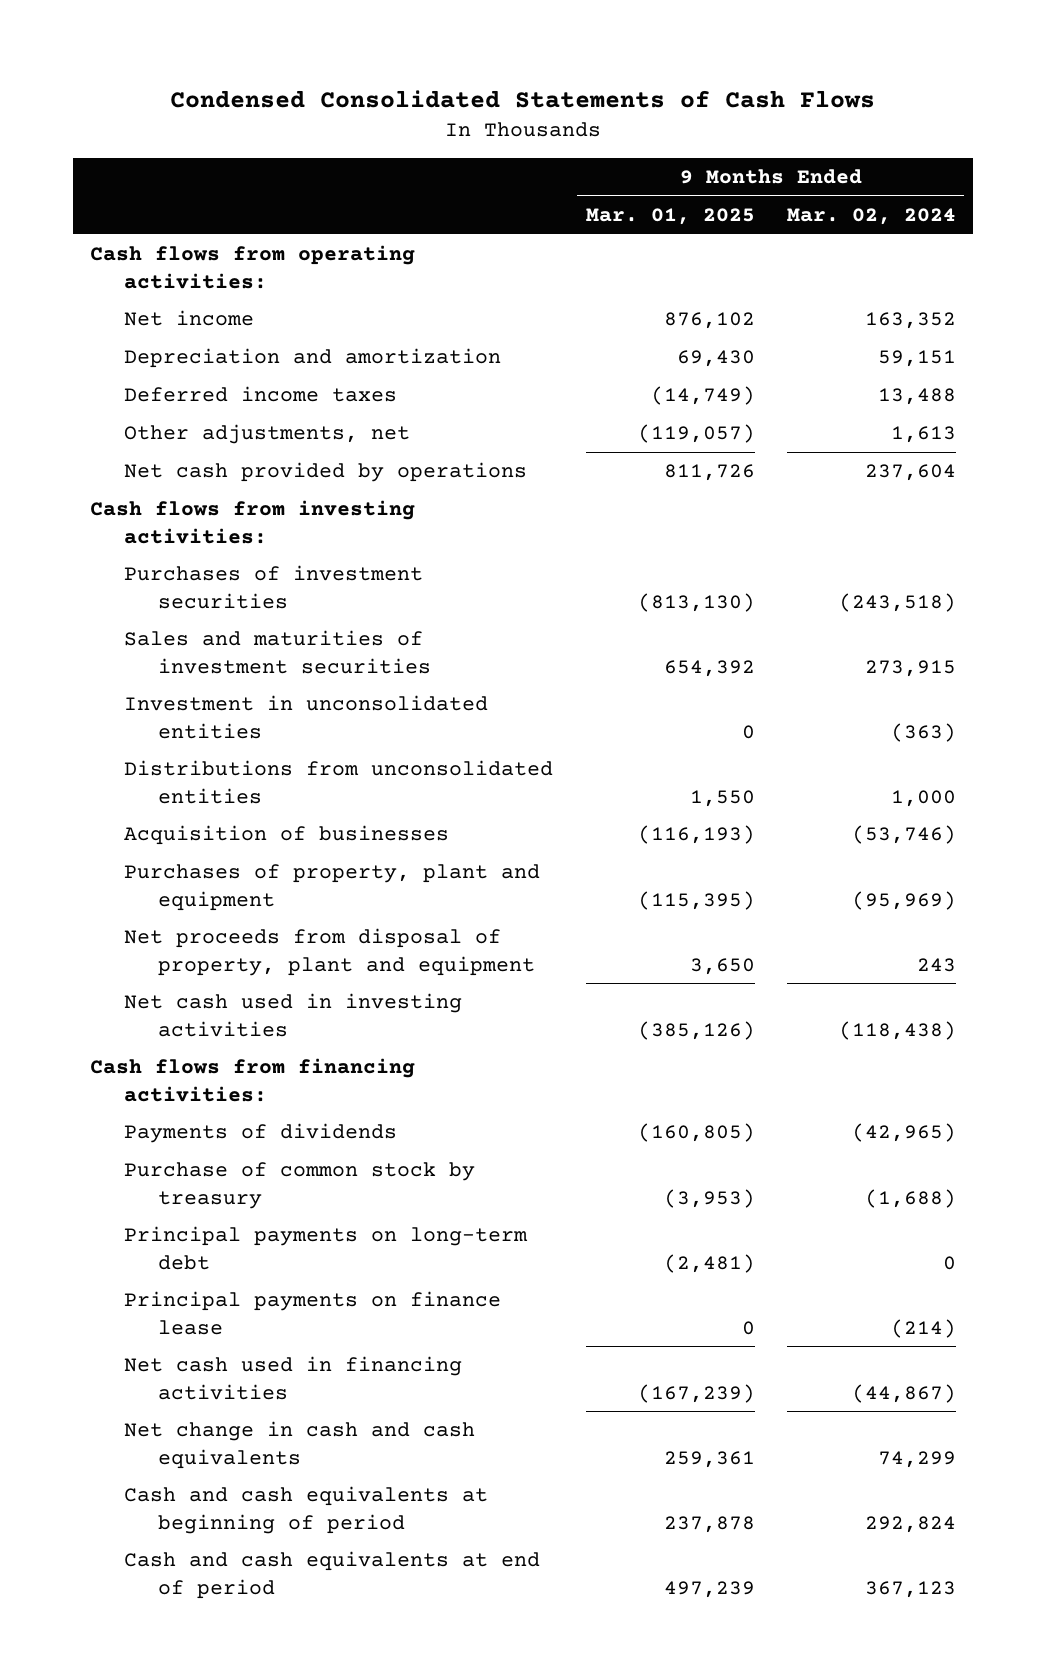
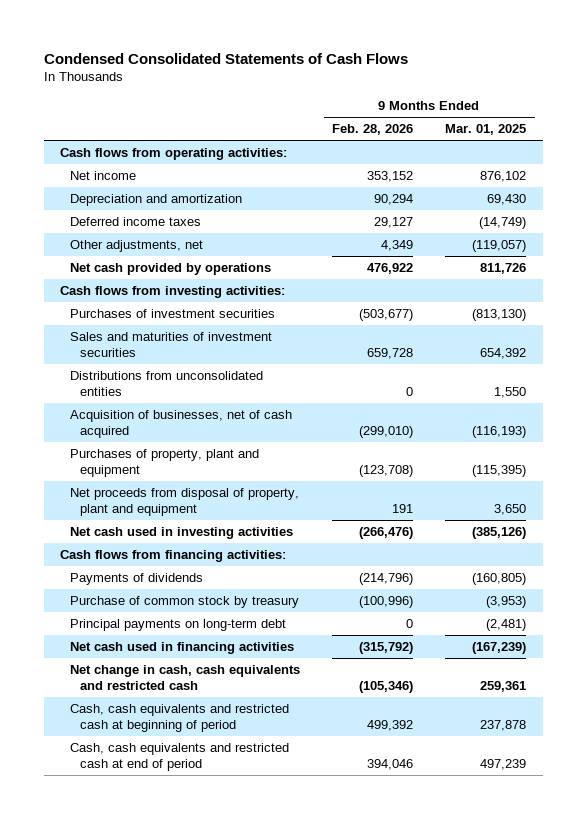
- | 9 Months Ended Mar. 01, 2025 | 9 Months Ended Mar. 02, 2024
+ | 9 Months Ended Feb. 28, 2026 | 9 Months Ended Mar. 01, 2025
- Investment in unconsolidated entities | 0 | (363)
- Acquisition of businesses | (116,193) | (53,746)
+ Acquisition of businesses, net of cash acquired | (299,010) | (116,193)
- Principal payments on finance lease | 0 | (214)
- Net change in cash and cash equivalents | 259,361 | 74,299
- Cash and cash equivalents at beginning of period | 237,878 | 292,824
- Cash and cash equivalents at end of period | 497,239 | 367,123
+ Net change in cash, cash equivalents and restricted cash | (105,346) | 259,361
+ Cash, cash equivalents and restricted cash at beginning of period | 499,392 | 237,878
+ Cash, cash equivalents and restricted cash at end of period | 394,046 | 497,239

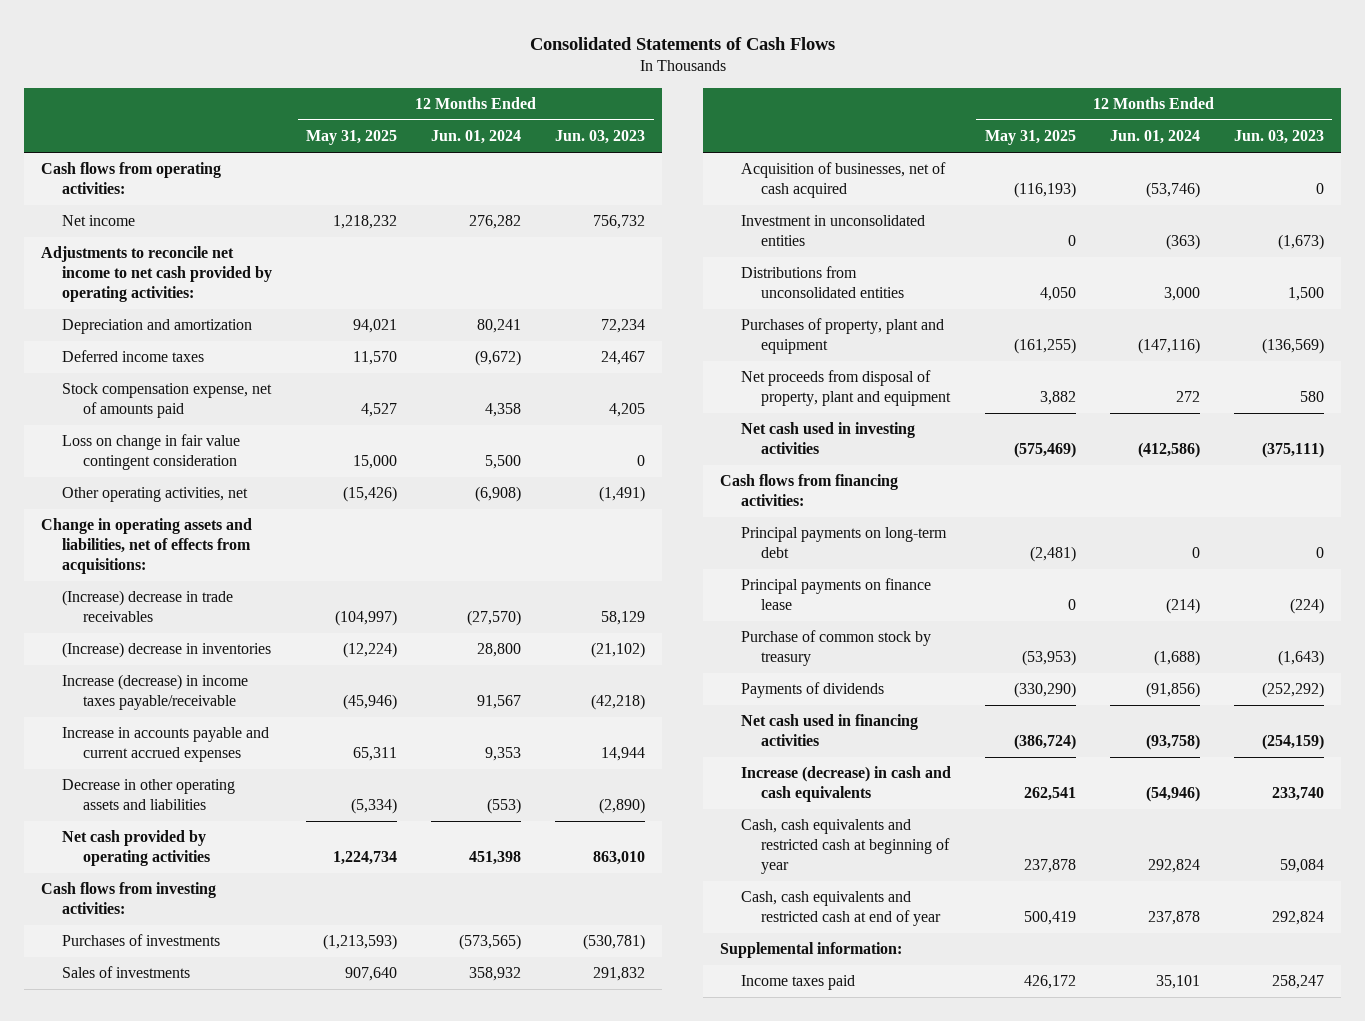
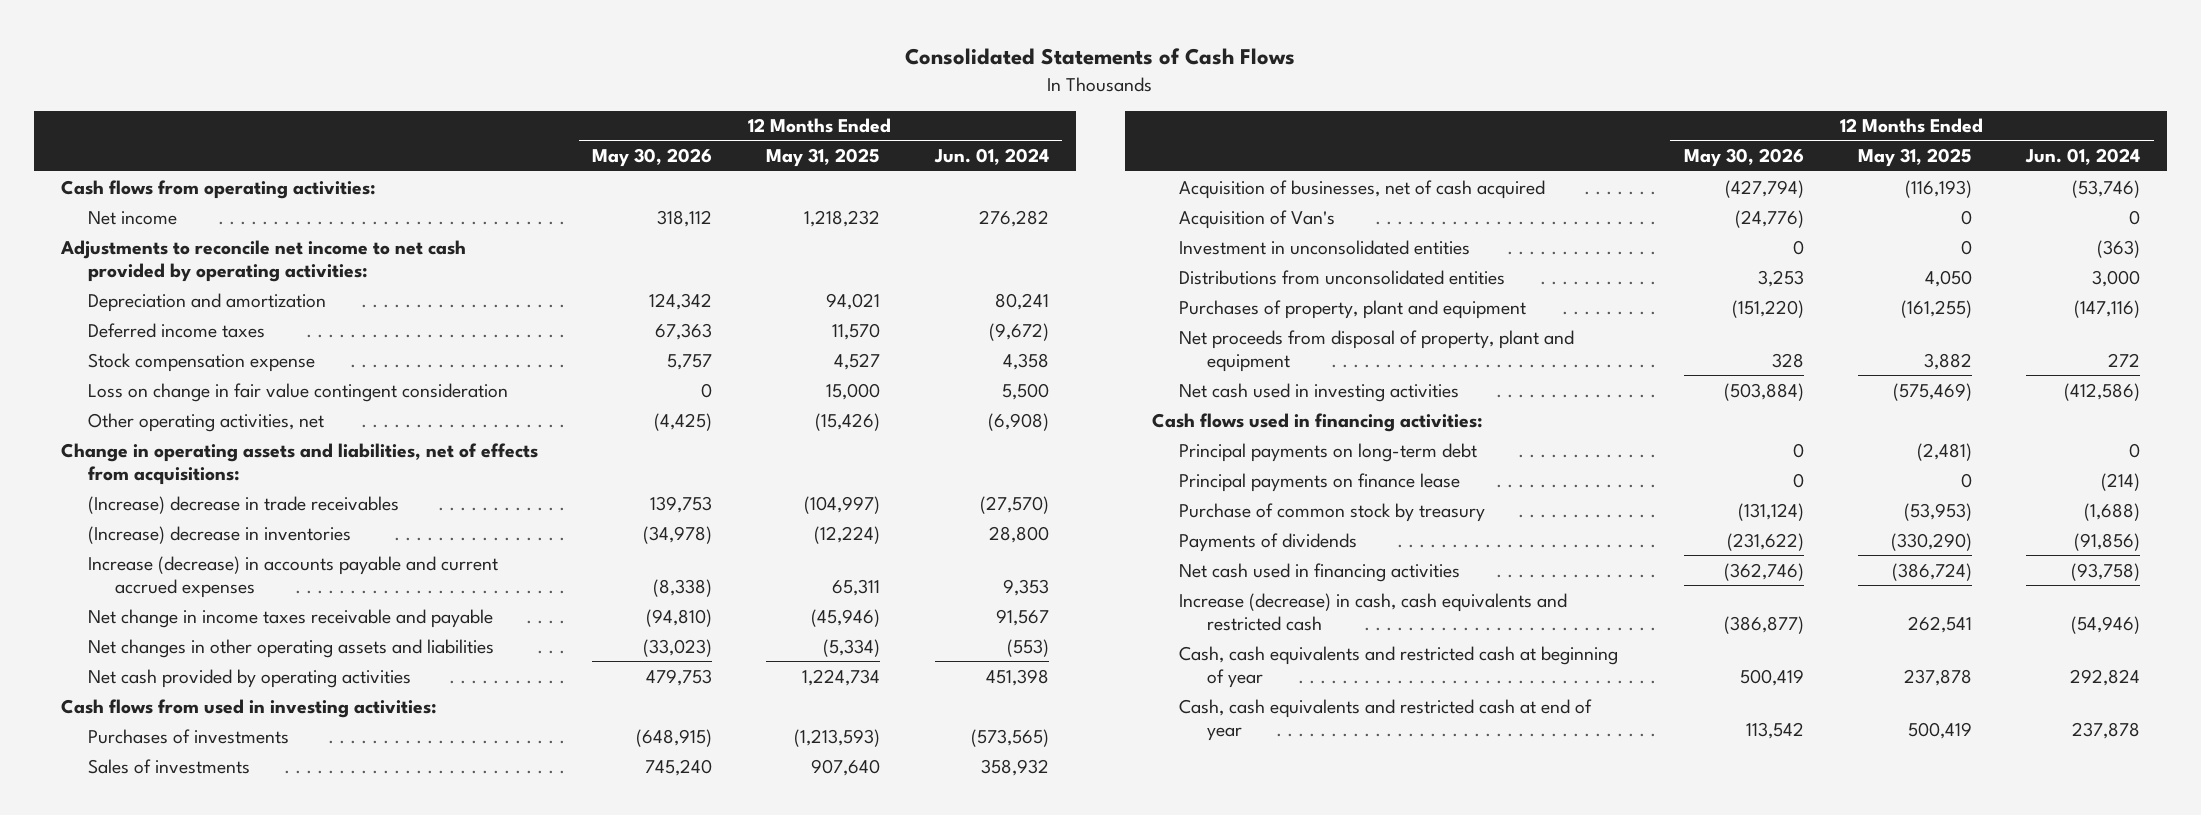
- | 12 Months Ended May 31, 2025 | 12 Months Ended Jun. 01, 2024 | 12 Months Ended Jun. 03, 2023
+ | 12 Months Ended May 30, 2026 | 12 Months Ended May 31, 2025 | 12 Months Ended Jun. 01, 2024
- Stock compensation expense, net of amounts paid | 4,527 | 4,358 | 4,205
+ Stock compensation expense | 5,757 | 4,527 | 4,358
- Increase (decrease) in income taxes payable/receivable | (45,946) | 91,567 | (42,218)
- Increase in accounts payable and current accrued expenses | 65,311 | 9,353 | 14,944
- Decrease in other operating assets and liabilities | (5,334) | (553) | (2,890)
+ Increase (decrease) in accounts payable and current accrued expenses | (8,338) | 65,311 | 9,353
+ Net change in income taxes receivable and payable | (94,810) | (45,946) | 91,567
+ Net changes in other operating assets and liabilities | (33,023) | (5,334) | (553)
- Cash flows from investing activities:
+ Cash flows from used in investing activities:
+ Acquisition of Van's | (24,776) | 0 | 0
- Cash flows from financing activities:
+ Cash flows used in financing activities:
- Increase (decrease) in cash and cash equivalents | 262,541 | (54,946) | 233,740
+ Increase (decrease) in cash, cash equivalents and restricted cash | (386,877) | 262,541 | (54,946)
- Supplemental information:
- Income taxes paid | 426,172 | 35,101 | 258,247

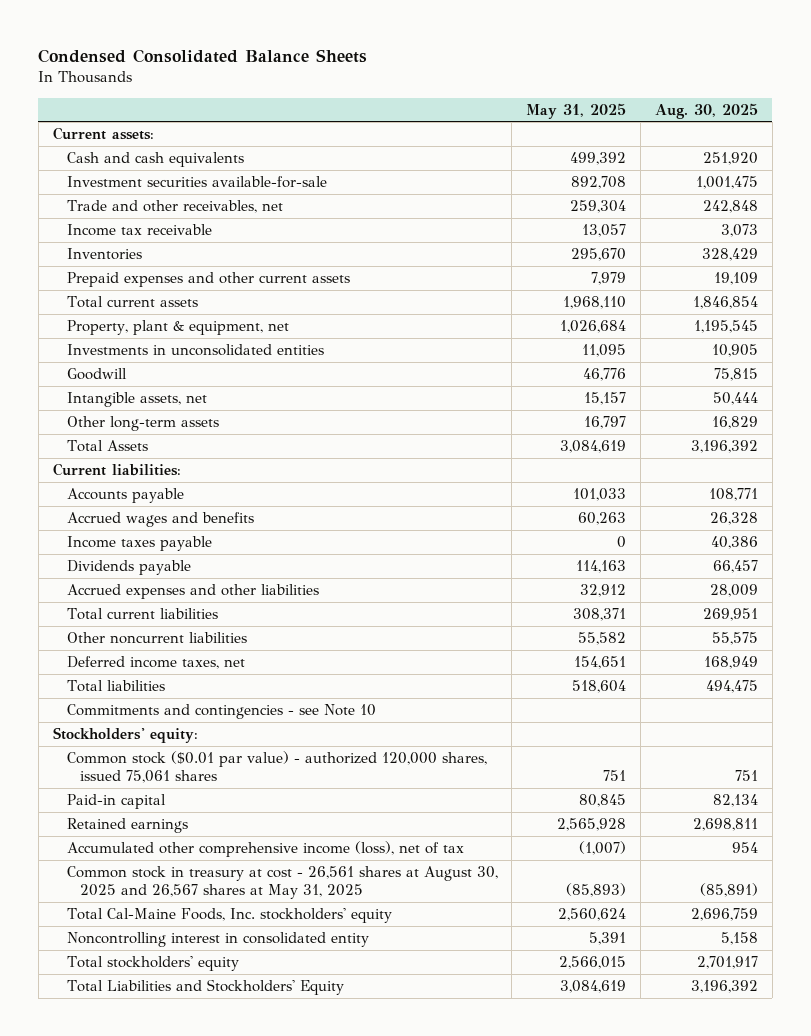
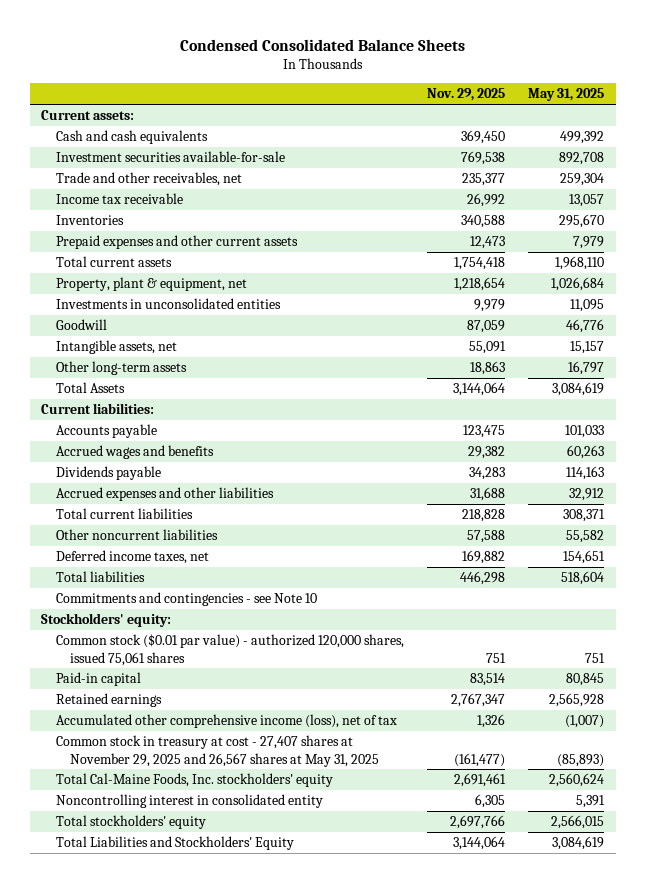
- | May 31, 2025 | Aug. 30, 2025
+ | Nov. 29, 2025 | May 31, 2025
- Income taxes payable | 0 | 40,386
- Common stock in treasury at cost - 26,561 shares at August 30, 2025 and 26,567 shares at May 31, 2025 | (85,893) | (85,891)
+ Common stock in treasury at cost - 27,407 shares at November 29, 2025 and 26,567 shares at May 31, 2025 | (161,477) | (85,893)

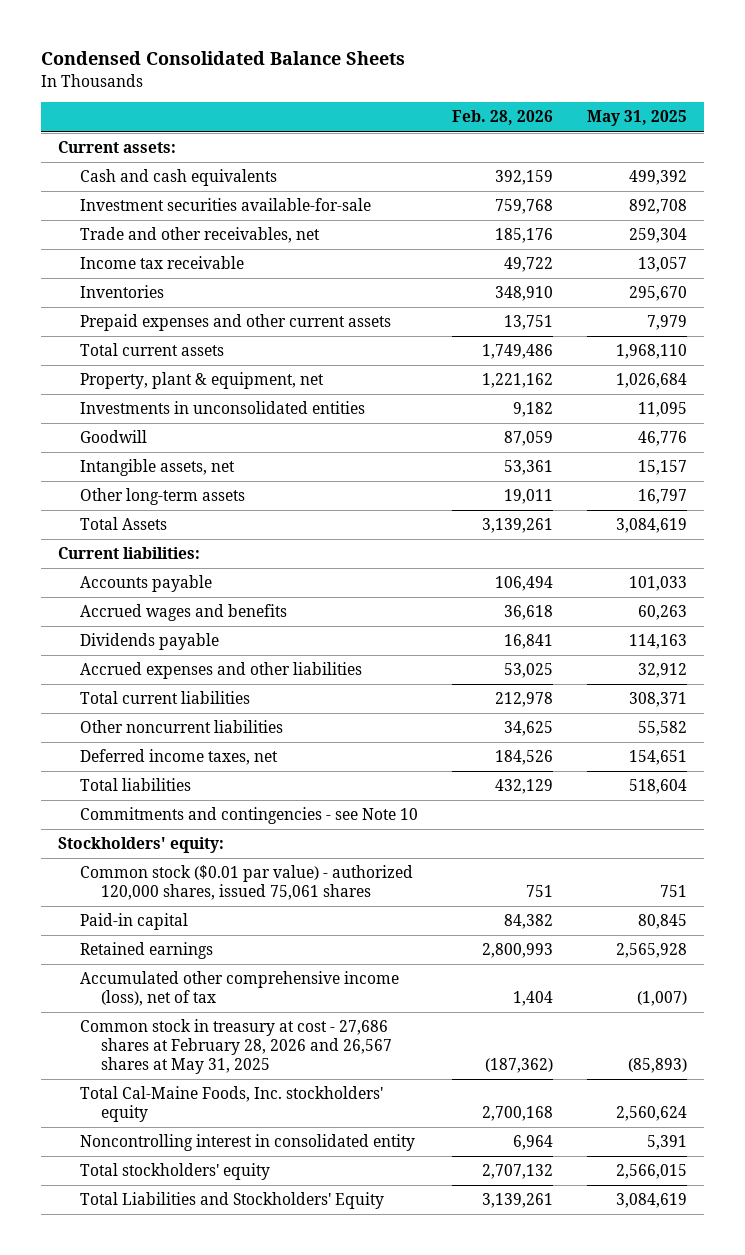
- | Nov. 29, 2025 | May 31, 2025
+ | Feb. 28, 2026 | May 31, 2025
- Common stock in treasury at cost - 27,407 shares at November 29, 2025 and 26,567 shares at May 31, 2025 | (161,477) | (85,893)
+ Common stock in treasury at cost - 27,686 shares at February 28, 2026 and 26,567 shares at May 31, 2025 | (187,362) | (85,893)

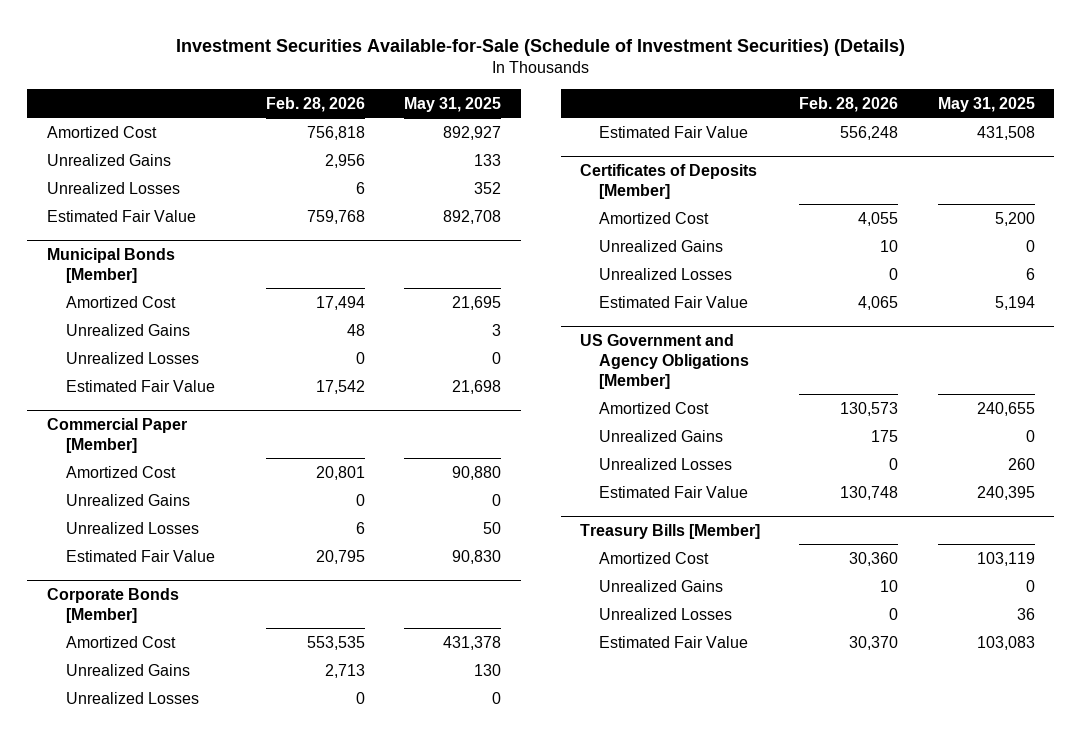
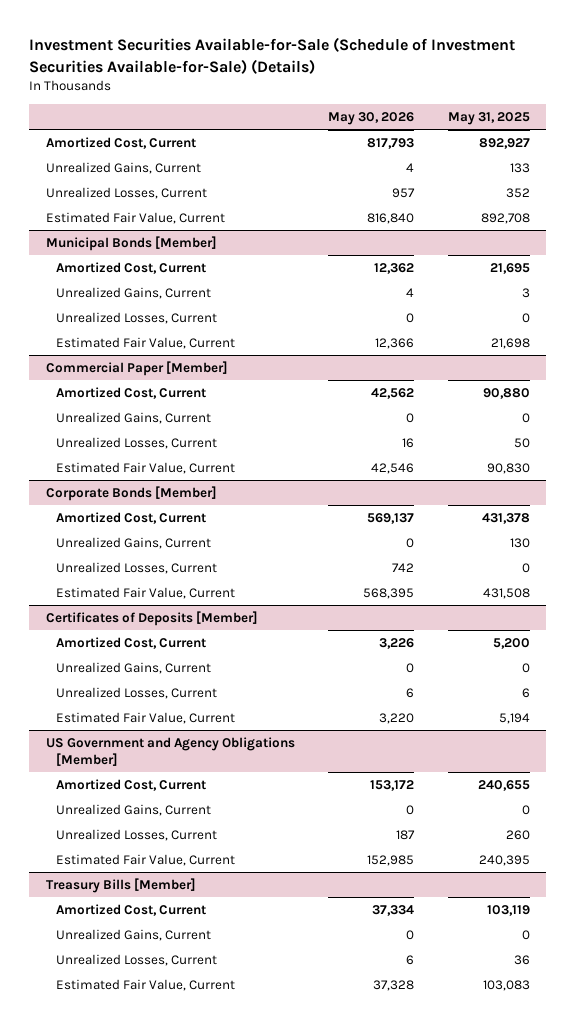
- Investment Securities Available-for-Sale (Schedule of Investment Securities) (Details)
+ Investment Securities Available-for-Sale (Schedule of Investment Securities Available-for-Sale) (Details)
- | Feb. 28, 2026 | May 31, 2025
+ | May 30, 2026 | May 31, 2025
- Amortized Cost | 756,818 | 892,927
- Unrealized Gains | 2,956 | 133
- Unrealized Losses | 6 | 352
- Estimated Fair Value | 759,768 | 892,708
+ Amortized Cost, Current | 817,793 | 892,927
+ Unrealized Gains, Current | 4 | 133
+ Unrealized Losses, Current | 957 | 352
+ Estimated Fair Value, Current | 816,840 | 892,708
@ Municipal Bonds [Member]
- Amortized Cost | 17,494 | 21,695
- Unrealized Gains | 48 | 3
- Unrealized Losses | 0 | 0
- Estimated Fair Value | 17,542 | 21,698
+ Amortized Cost, Current | 12,362 | 21,695
+ Unrealized Gains, Current | 4 | 3
+ Unrealized Losses, Current | 0 | 0
+ Estimated Fair Value, Current | 12,366 | 21,698
@ Commercial Paper [Member]
- Amortized Cost | 20,801 | 90,880
- Unrealized Gains | 0 | 0
- Unrealized Losses | 6 | 50
- Estimated Fair Value | 20,795 | 90,830
+ Amortized Cost, Current | 42,562 | 90,880
+ Unrealized Gains, Current | 0 | 0
+ Unrealized Losses, Current | 16 | 50
+ Estimated Fair Value, Current | 42,546 | 90,830
@ Corporate Bonds [Member]
- Amortized Cost | 553,535 | 431,378
- Unrealized Gains | 2,713 | 130
- Unrealized Losses | 0 | 0
- Estimated Fair Value | 556,248 | 431,508
+ Amortized Cost, Current | 569,137 | 431,378
+ Unrealized Gains, Current | 0 | 130
+ Unrealized Losses, Current | 742 | 0
+ Estimated Fair Value, Current | 568,395 | 431,508
@ Certificates of Deposits [Member]
- Amortized Cost | 4,055 | 5,200
- Unrealized Gains | 10 | 0
- Unrealized Losses | 0 | 6
- Estimated Fair Value | 4,065 | 5,194
+ Amortized Cost, Current | 3,226 | 5,200
+ Unrealized Gains, Current | 0 | 0
+ Unrealized Losses, Current | 6 | 6
+ Estimated Fair Value, Current | 3,220 | 5,194
@ US Government and Agency Obligations [Member]
- Amortized Cost | 130,573 | 240,655
- Unrealized Gains | 175 | 0
- Unrealized Losses | 0 | 260
- Estimated Fair Value | 130,748 | 240,395
+ Amortized Cost, Current | 153,172 | 240,655
+ Unrealized Gains, Current | 0 | 0
+ Unrealized Losses, Current | 187 | 260
+ Estimated Fair Value, Current | 152,985 | 240,395
@ Treasury Bills [Member]
- Amortized Cost | 30,360 | 103,119
- Unrealized Gains | 10 | 0
- Unrealized Losses | 0 | 36
- Estimated Fair Value | 30,370 | 103,083
+ Amortized Cost, Current | 37,334 | 103,119
+ Unrealized Gains, Current | 0 | 0
+ Unrealized Losses, Current | 6 | 36
+ Estimated Fair Value, Current | 37,328 | 103,083

